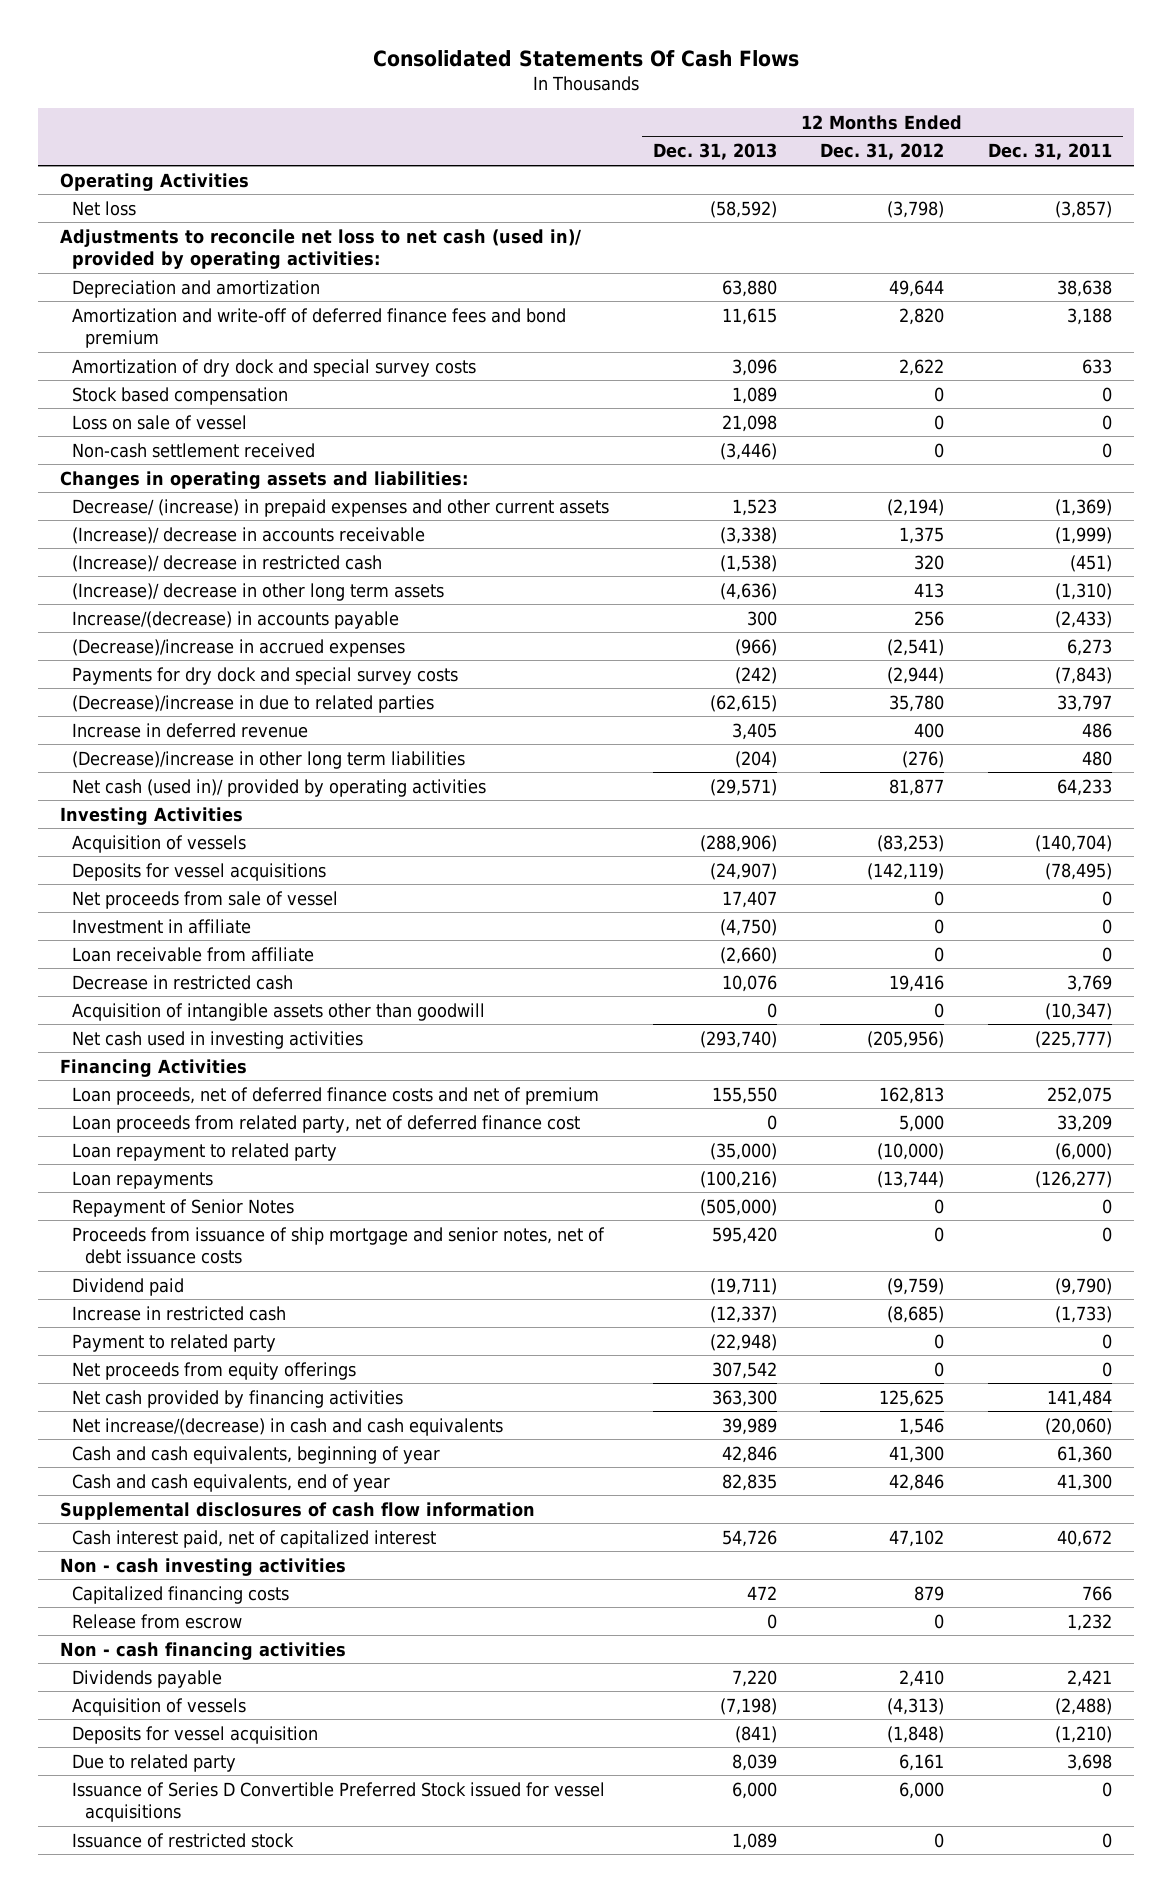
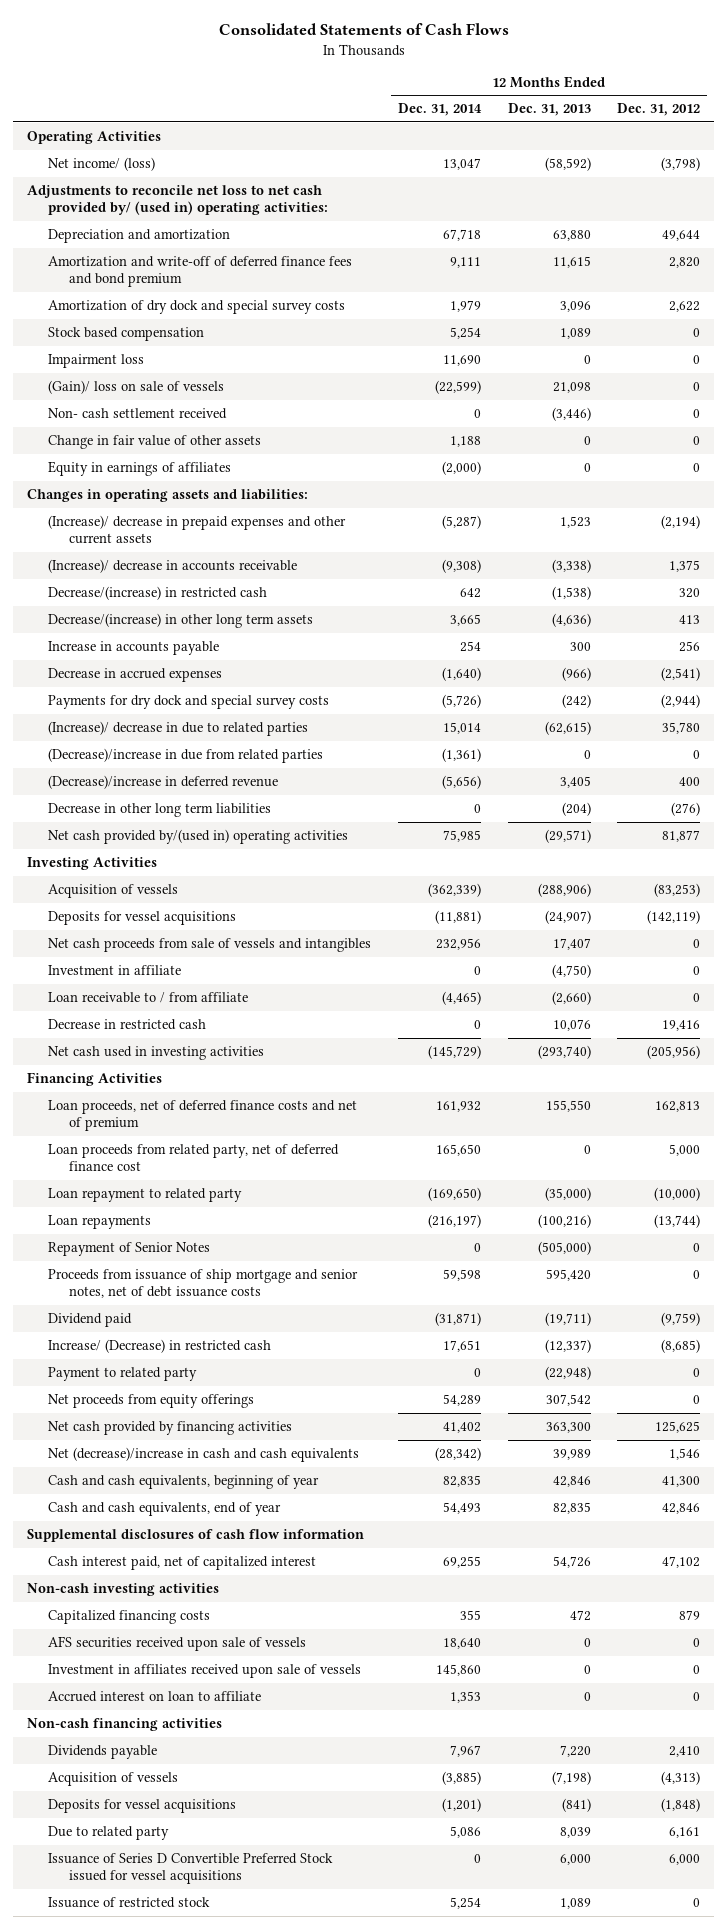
- Consolidated Statements Of Cash Flows
+ Consolidated Statements of Cash Flows
- | 12 Months Ended Dec. 31, 2013 | 12 Months Ended Dec. 31, 2012 | 12 Months Ended Dec. 31, 2011
+ | 12 Months Ended Dec. 31, 2014 | 12 Months Ended Dec. 31, 2013 | 12 Months Ended Dec. 31, 2012
- Net loss | (58,592) | (3,798) | (3,857)
- Adjustments to reconcile net loss to net cash (used in)/ provided by operating activities:
+ Net income/ (loss) | 13,047 | (58,592) | (3,798)
+ Adjustments to reconcile net loss to net cash provided by/ (used in) operating activities:
- Loss on sale of vessel | 21,098 | 0 | 0
- Non-cash settlement received | (3,446) | 0 | 0
+ Impairment loss | 11,690 | 0 | 0
+ (Gain)/ loss on sale of vessels | (22,599) | 21,098 | 0
+ Non- cash settlement received | 0 | (3,446) | 0
+ Change in fair value of other assets | 1,188 | 0 | 0
+ Equity in earnings of affiliates | (2,000) | 0 | 0
- Decrease/ (increase) in prepaid expenses and other current assets | 1,523 | (2,194) | (1,369)
+ (Increase)/ decrease in prepaid expenses and other current assets | (5,287) | 1,523 | (2,194)
- (Increase)/ decrease in restricted cash | (1,538) | 320 | (451)
- (Increase)/ decrease in other long term assets | (4,636) | 413 | (1,310)
- Increase/(decrease) in accounts payable | 300 | 256 | (2,433)
- (Decrease)/increase in accrued expenses | (966) | (2,541) | 6,273
+ Decrease/(increase) in restricted cash | 642 | (1,538) | 320
+ Decrease/(increase) in other long term assets | 3,665 | (4,636) | 413
+ Increase in accounts payable | 254 | 300 | 256
+ Decrease in accrued expenses | (1,640) | (966) | (2,541)
- (Decrease)/increase in due to related parties | (62,615) | 35,780 | 33,797
- Increase in deferred revenue | 3,405 | 400 | 486
- (Decrease)/increase in other long term liabilities | (204) | (276) | 480
- Net cash (used in)/ provided by operating activities | (29,571) | 81,877 | 64,233
+ (Increase)/ decrease in due to related parties | 15,014 | (62,615) | 35,780
+ (Decrease)/increase in due from related parties | (1,361) | 0 | 0
+ (Decrease)/increase in deferred revenue | (5,656) | 3,405 | 400
+ Decrease in other long term liabilities | 0 | (204) | (276)
+ Net cash provided by/(used in) operating activities | 75,985 | (29,571) | 81,877
- Net proceeds from sale of vessel | 17,407 | 0 | 0
+ Net cash proceeds from sale of vessels and intangibles | 232,956 | 17,407 | 0
- Loan receivable from affiliate | (2,660) | 0 | 0
+ Loan receivable to / from affiliate | (4,465) | (2,660) | 0
- Acquisition of intangible assets other than goodwill | 0 | 0 | (10,347)
- Increase in restricted cash | (12,337) | (8,685) | (1,733)
+ Increase/ (Decrease) in restricted cash | 17,651 | (12,337) | (8,685)
- Net increase/(decrease) in cash and cash equivalents | 39,989 | 1,546 | (20,060)
+ Net (decrease)/increase in cash and cash equivalents | (28,342) | 39,989 | 1,546
- Non - cash investing activities
+ Non-cash investing activities
- Release from escrow | 0 | 0 | 1,232
- Non - cash financing activities
+ AFS securities received upon sale of vessels | 18,640 | 0 | 0
+ Investment in affiliates received upon sale of vessels | 145,860 | 0 | 0
+ Accrued interest on loan to affiliate | 1,353 | 0 | 0
+ Non-cash financing activities
- Deposits for vessel acquisition | (841) | (1,848) | (1,210)
+ Deposits for vessel acquisitions | (1,201) | (841) | (1,848)

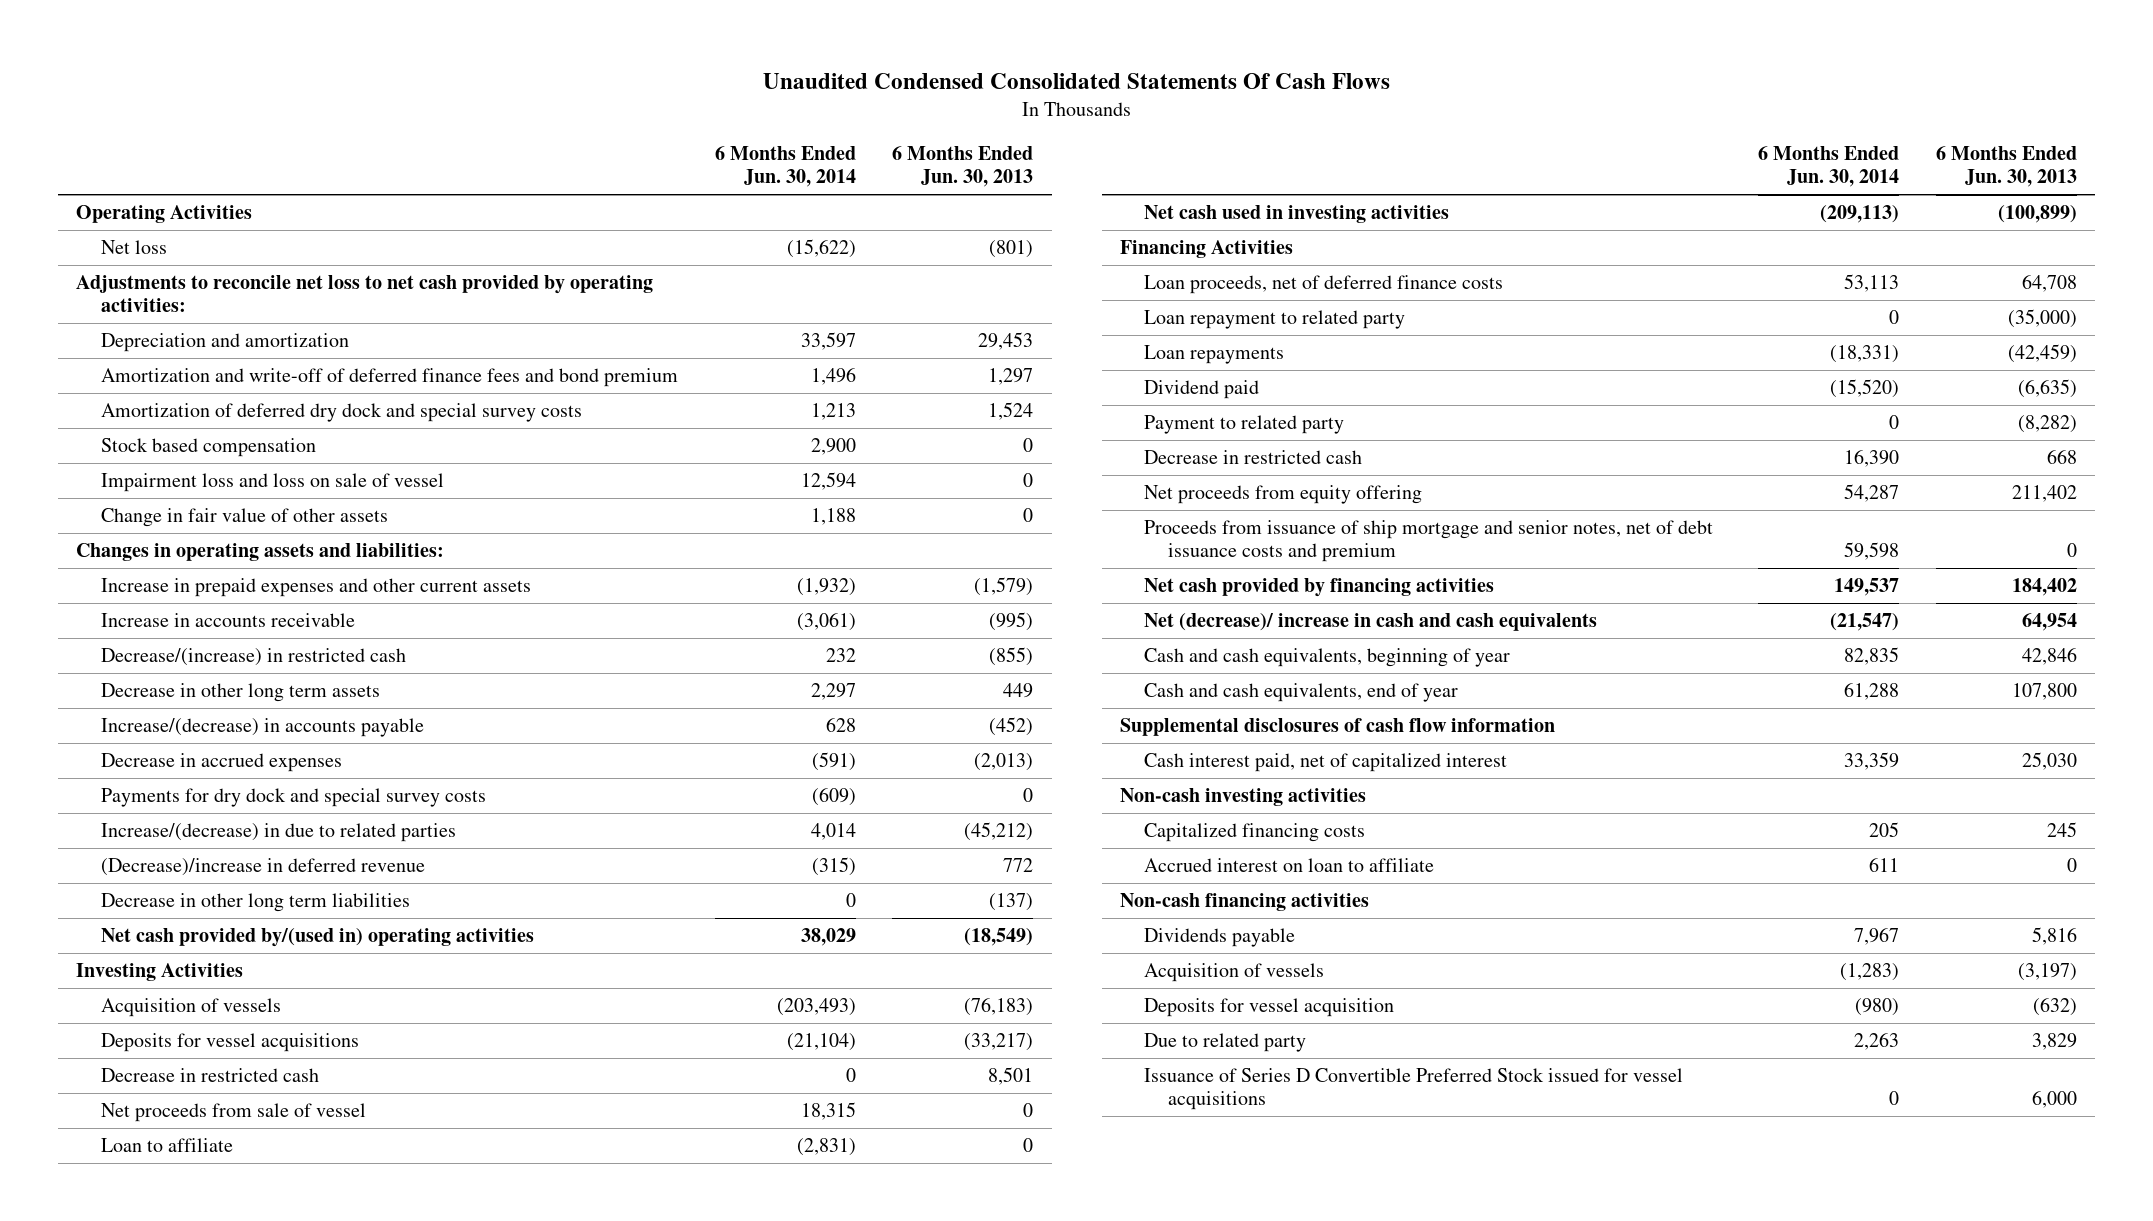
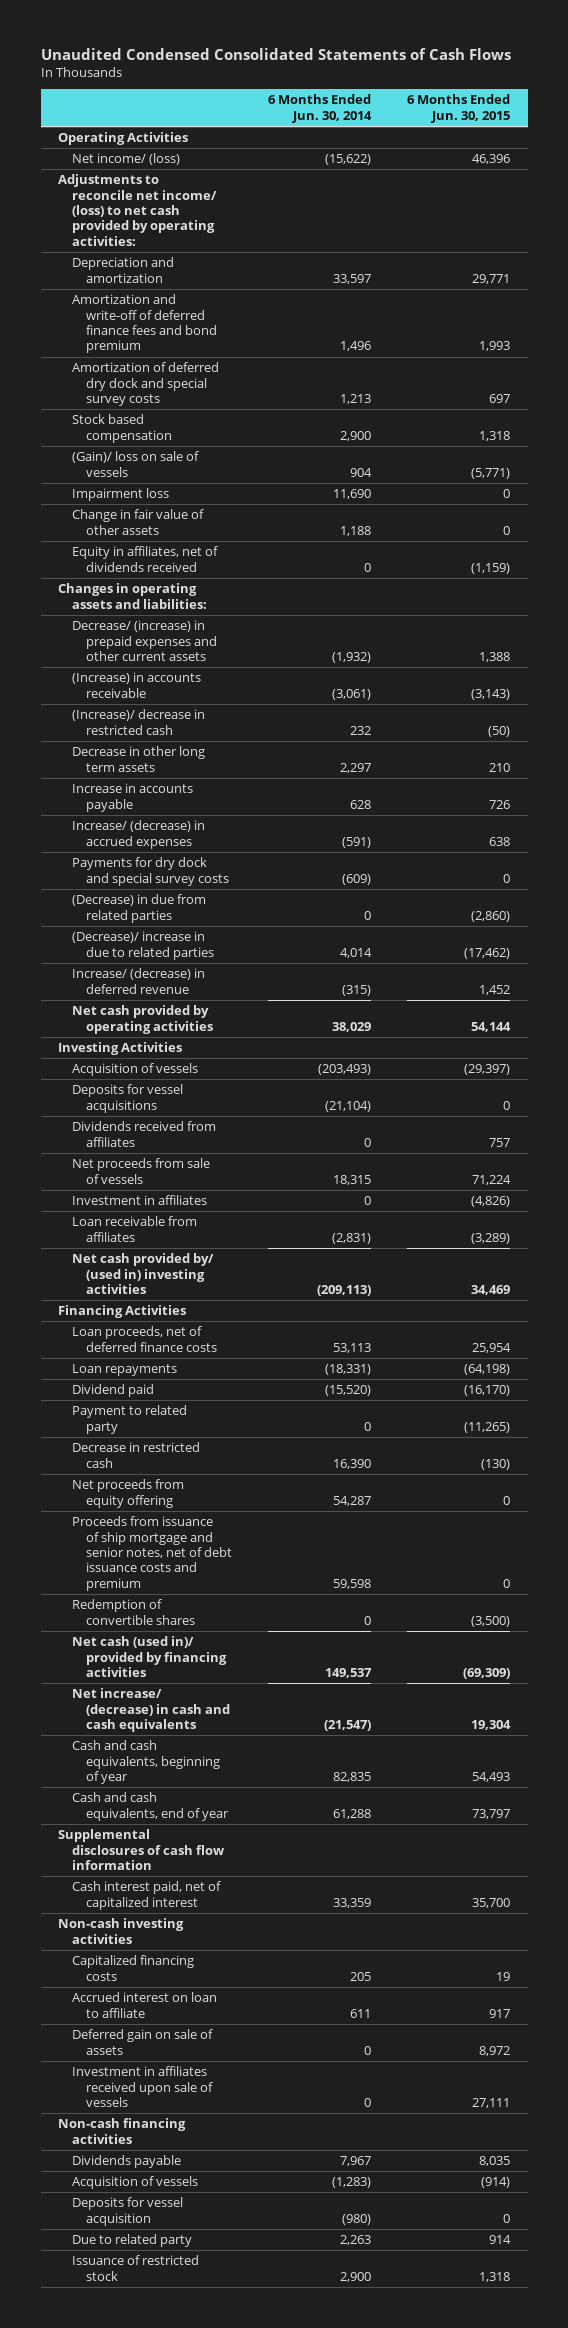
- Unaudited Condensed Consolidated Statements Of Cash Flows
+ Unaudited Condensed Consolidated Statements of Cash Flows
- | 6 Months Ended Jun. 30, 2014 | 6 Months Ended Jun. 30, 2013
+ | 6 Months Ended Jun. 30, 2014 | 6 Months Ended Jun. 30, 2015
- Net loss | (15,622) | (801)
- Adjustments to reconcile net loss to net cash provided by operating activities:
+ Net income/ (loss) | (15,622) | 46,396
+ Adjustments to reconcile net income/ (loss) to net cash provided by operating activities:
- Impairment loss and loss on sale of vessel | 12,594 | 0
+ (Gain)/ loss on sale of vessels | 904 | (5,771)
+ Impairment loss | 11,690 | 0
+ Equity in affiliates, net of dividends received | 0 | (1,159)
- Increase in prepaid expenses and other current assets | (1,932) | (1,579)
- Increase in accounts receivable | (3,061) | (995)
- Decrease/(increase) in restricted cash | 232 | (855)
+ Decrease/ (increase) in prepaid expenses and other current assets | (1,932) | 1,388
+ (Increase) in accounts receivable | (3,061) | (3,143)
+ (Increase)/ decrease in restricted cash | 232 | (50)
- Increase/(decrease) in accounts payable | 628 | (452)
- Decrease in accrued expenses | (591) | (2,013)
+ Increase in accounts payable | 628 | 726
+ Increase/ (decrease) in accrued expenses | (591) | 638
- Increase/(decrease) in due to related parties | 4,014 | (45,212)
- (Decrease)/increase in deferred revenue | (315) | 772
- Decrease in other long term liabilities | 0 | (137)
- Net cash provided by/(used in) operating activities | 38,029 | (18,549)
+ (Decrease) in due from related parties | 0 | (2,860)
+ (Decrease)/ increase in due to related parties | 4,014 | (17,462)
+ Increase/ (decrease) in deferred revenue | (315) | 1,452
+ Net cash provided by operating activities | 38,029 | 54,144
- Decrease in restricted cash | 0 | 8,501
- Net proceeds from sale of vessel | 18,315 | 0
- Loan to affiliate | (2,831) | 0
- Net cash used in investing activities | (209,113) | (100,899)
+ Dividends received from affiliates | 0 | 757
+ Net proceeds from sale of vessels | 18,315 | 71,224
+ Investment in affiliates | 0 | (4,826)
+ Loan receivable from affiliates | (2,831) | (3,289)
+ Net cash provided by/ (used in) investing activities | (209,113) | 34,469
- Loan repayment to related party | 0 | (35,000)
- Net cash provided by financing activities | 149,537 | 184,402
- Net (decrease)/ increase in cash and cash equivalents | (21,547) | 64,954
+ Redemption of convertible shares | 0 | (3,500)
+ Net cash (used in)/ provided by financing activities | 149,537 | (69,309)
+ Net increase/ (decrease) in cash and cash equivalents | (21,547) | 19,304
+ Deferred gain on sale of assets | 0 | 8,972
+ Investment in affiliates received upon sale of vessels | 0 | 27,111
- Issuance of Series D Convertible Preferred Stock issued for vessel acquisitions | 0 | 6,000
+ Issuance of restricted stock | 2,900 | 1,318

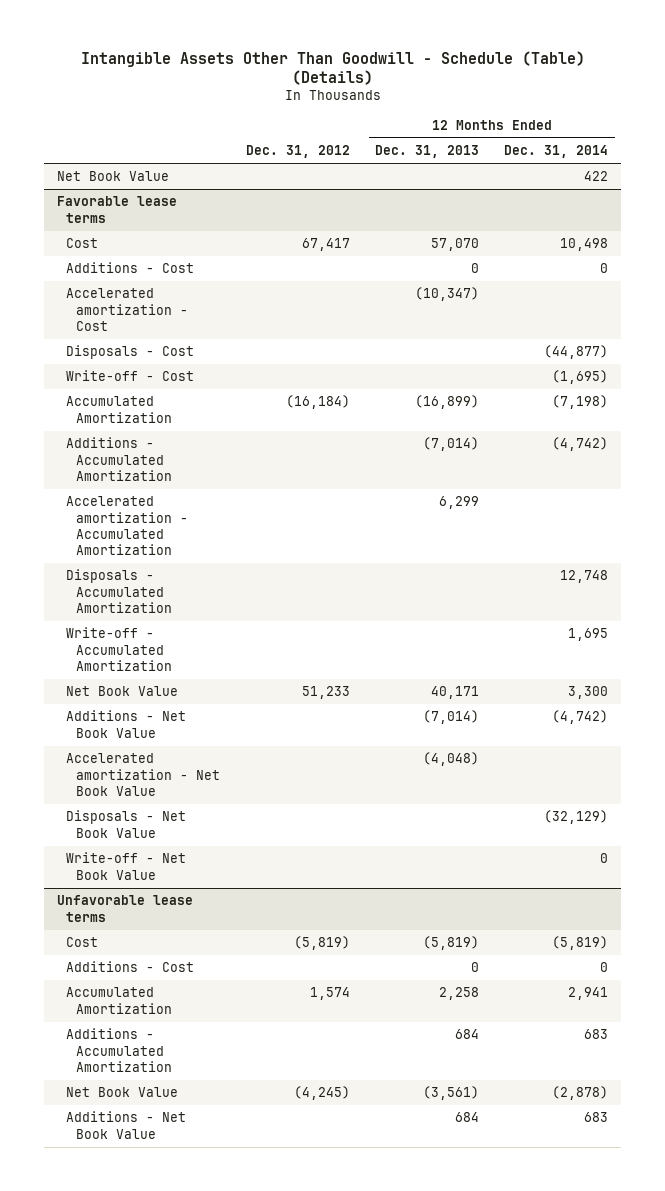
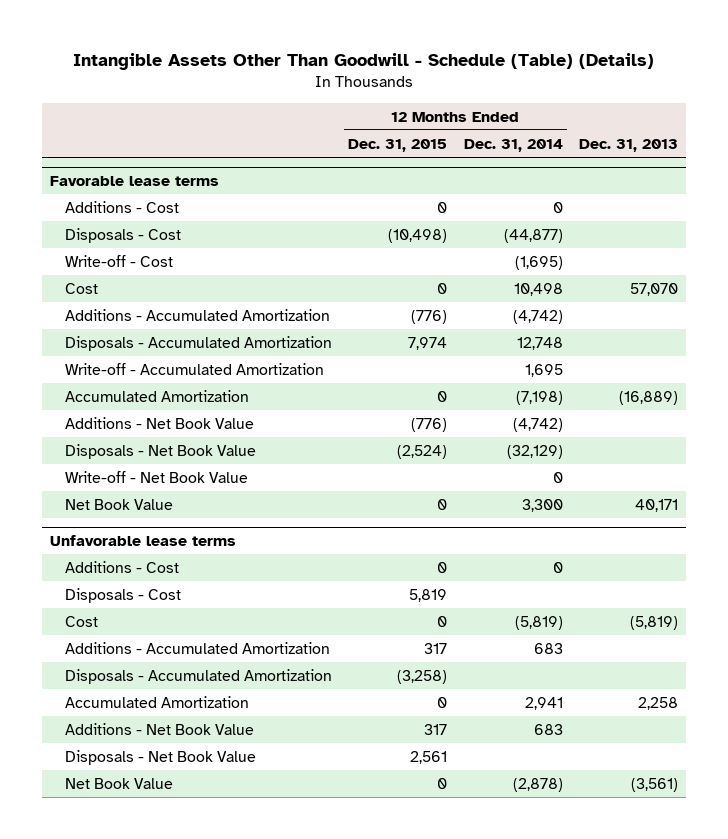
- | Dec. 31, 2012 | 12 Months Ended Dec. 31, 2013 | 12 Months Ended Dec. 31, 2014
+ | 12 Months Ended Dec. 31, 2015 | 12 Months Ended Dec. 31, 2014 | Dec. 31, 2013
- Net Book Value | | | 422
@ Favorable lease terms
- Accelerated amortization - Cost | | (10,347) |
moved down: Cost | 0 | 10,498 | 57,070
- Accelerated amortization - Accumulated Amortization | | 6,299 |
moved down: Accumulated Amortization | 0 | (7,198) | (16,889)
- Accelerated amortization - Net Book Value | | (4,048) |
moved down: Net Book Value | 0 | 3,300 | 40,171
@ Unfavorable lease terms
+ Disposals - Cost | 5,819 | |
moved down: Cost | 0 | (5,819) | (5,819)
+ Disposals - Accumulated Amortization | (3,258) | |
moved down: Accumulated Amortization | 0 | 2,941 | 2,258
+ Disposals - Net Book Value | 2,561 | |
moved down: Net Book Value | 0 | (2,878) | (3,561)

